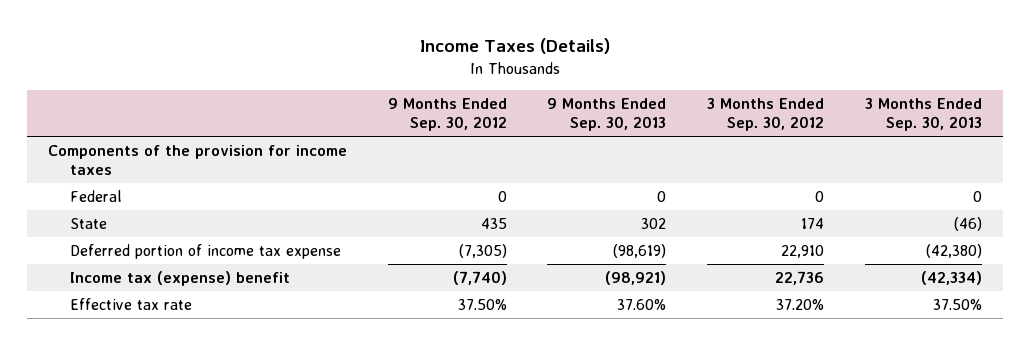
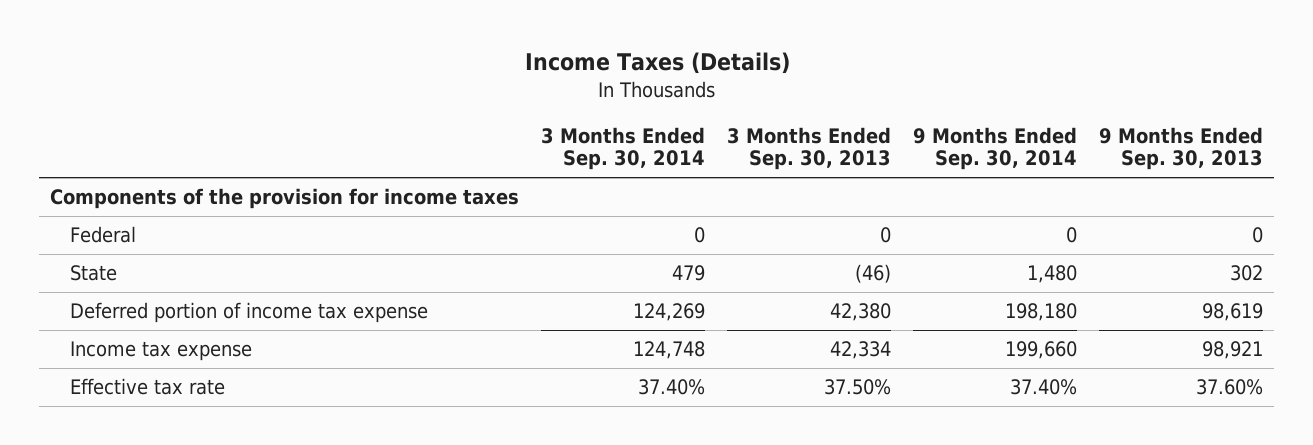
- | 9 Months Ended Sep. 30, 2012 | 9 Months Ended Sep. 30, 2013 | 3 Months Ended Sep. 30, 2012 | 3 Months Ended Sep. 30, 2013
+ | 3 Months Ended Sep. 30, 2014 | 3 Months Ended Sep. 30, 2013 | 9 Months Ended Sep. 30, 2014 | 9 Months Ended Sep. 30, 2013
- Deferred portion of income tax expense | (7,305) | (98,619) | 22,910 | (42,380)
- Income tax (expense) benefit | (7,740) | (98,921) | 22,736 | (42,334)
+ Deferred portion of income tax expense | 124,269 | 42,380 | 198,180 | 98,619
+ Income tax expense | 124,748 | 42,334 | 199,660 | 98,921

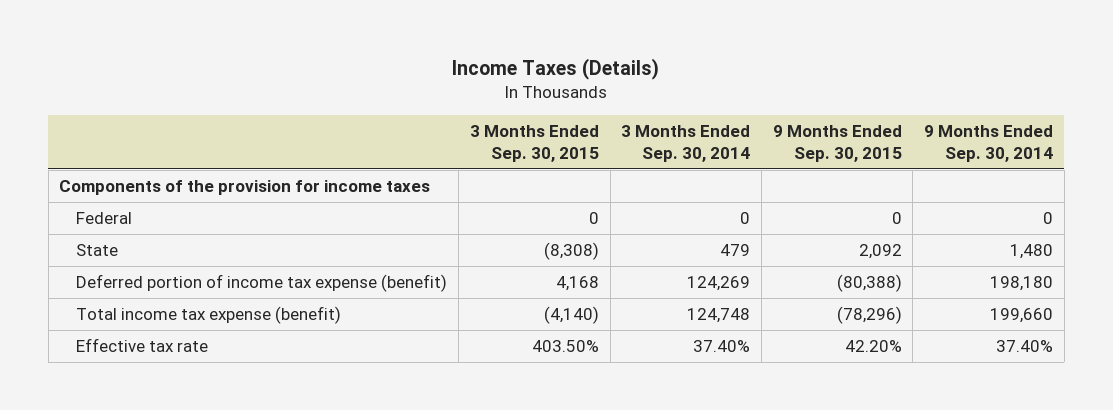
- | 3 Months Ended Sep. 30, 2014 | 3 Months Ended Sep. 30, 2013 | 9 Months Ended Sep. 30, 2014 | 9 Months Ended Sep. 30, 2013
+ | 3 Months Ended Sep. 30, 2015 | 3 Months Ended Sep. 30, 2014 | 9 Months Ended Sep. 30, 2015 | 9 Months Ended Sep. 30, 2014
- Deferred portion of income tax expense | 124,269 | 42,380 | 198,180 | 98,619
- Income tax expense | 124,748 | 42,334 | 199,660 | 98,921
+ Deferred portion of income tax expense (benefit) | 4,168 | 124,269 | (80,388) | 198,180
+ Total income tax expense (benefit) | (4,140) | 124,748 | (78,296) | 199,660

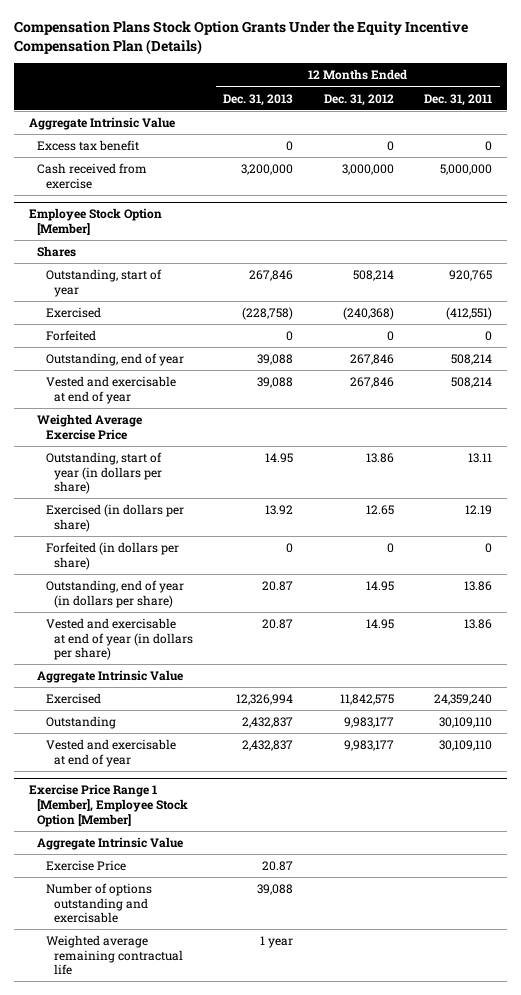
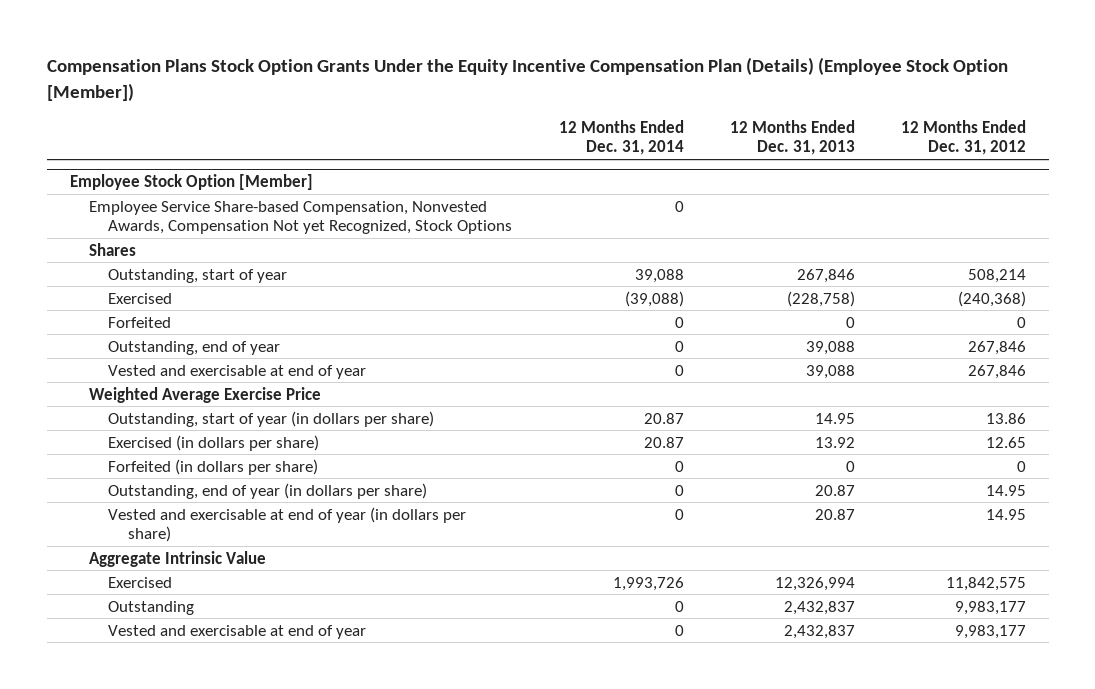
- Compensation Plans Stock Option Grants Under the Equity Incentive Compensation Plan (Details)
+ Compensation Plans Stock Option Grants Under the Equity Incentive Compensation Plan (Details) (Employee Stock Option [Member])
- | 12 Months Ended Dec. 31, 2013 | 12 Months Ended Dec. 31, 2012 | 12 Months Ended Dec. 31, 2011
+ | 12 Months Ended Dec. 31, 2014 | 12 Months Ended Dec. 31, 2013 | 12 Months Ended Dec. 31, 2012
- Aggregate Intrinsic Value
- Excess tax benefit | 0 | 0 | 0
- Cash received from exercise | 3,200,000 | 3,000,000 | 5,000,000
@ Employee Stock Option [Member]
+ Employee Service Share-based Compensation, Nonvested Awards, Compensation Not yet Recognized, Stock Options | 0 | |
- Exercise Price Range 1 [Member], Employee Stock Option [Member]
- Aggregate Intrinsic Value
- Exercise Price | 20.87 | |
- Number of options outstanding and exercisable | 39,088 | |
- Weighted average remaining contractual life | 1 year | |

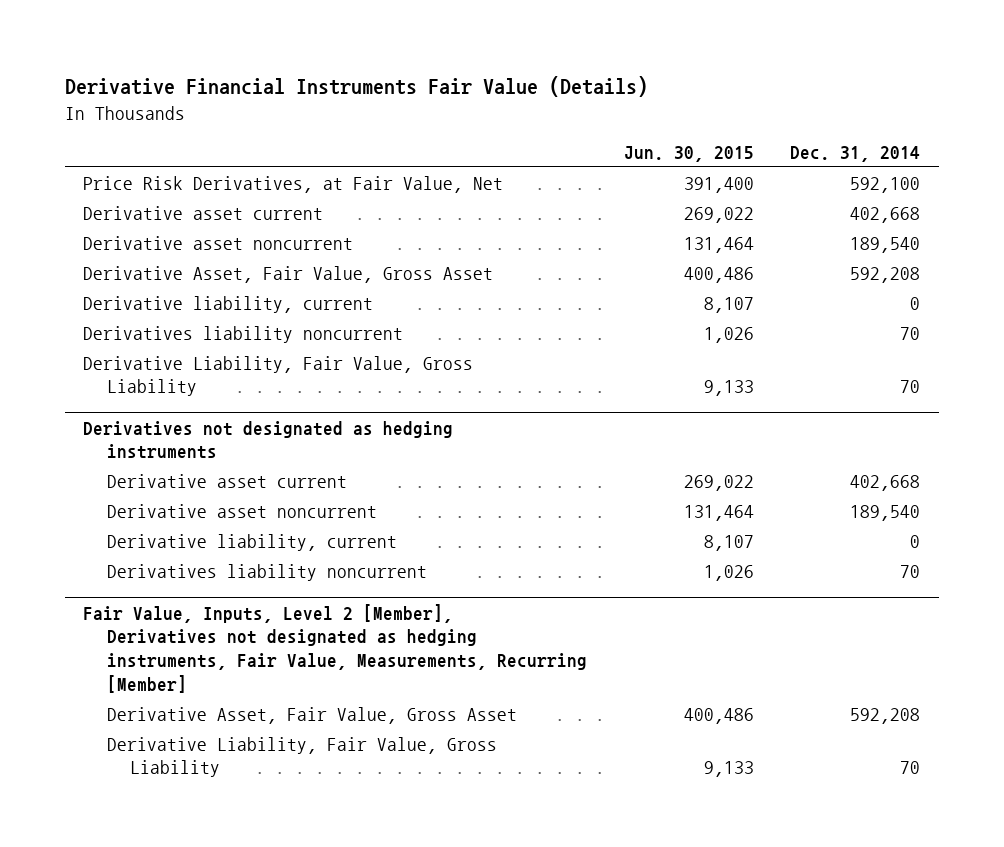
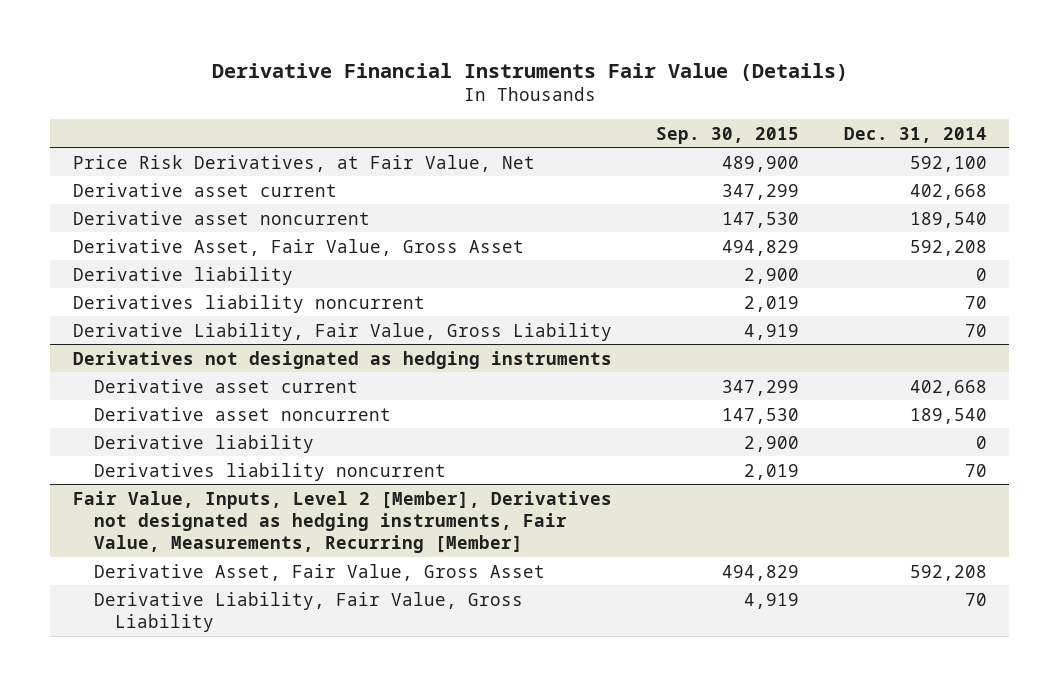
- | Jun. 30, 2015 | Dec. 31, 2014
+ | Sep. 30, 2015 | Dec. 31, 2014
- Derivative liability, current | 8,107 | 0
+ Derivative liability | 2,900 | 0
@ Derivatives not designated as hedging instruments
- Derivative liability, current | 8,107 | 0
+ Derivative liability | 2,900 | 0

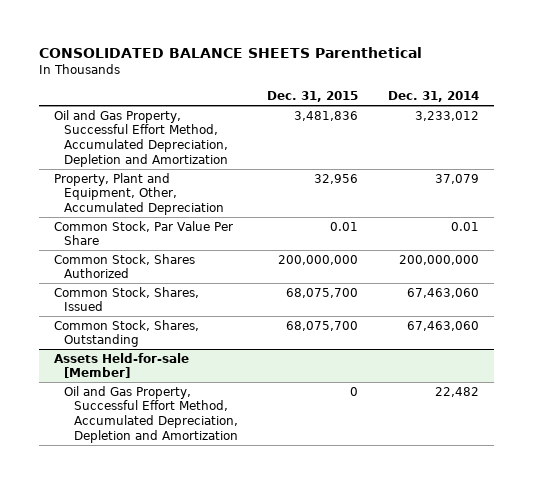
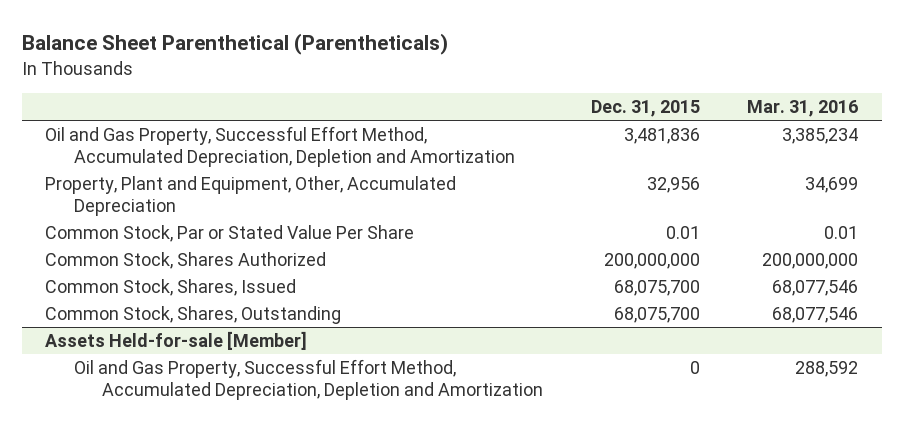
- CONSOLIDATED BALANCE SHEETS Parenthetical
+ Balance Sheet Parenthetical (Parentheticals)
- | Dec. 31, 2015 | Dec. 31, 2014
+ | Dec. 31, 2015 | Mar. 31, 2016
- Common Stock, Par Value Per Share | 0.01 | 0.01
+ Common Stock, Par or Stated Value Per Share | 0.01 | 0.01

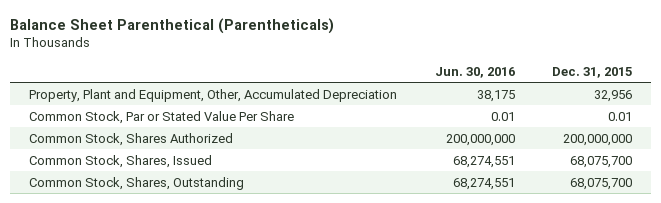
- | Dec. 31, 2015 | Mar. 31, 2016
+ | Jun. 30, 2016 | Dec. 31, 2015
- Oil and Gas Property, Successful Effort Method, Accumulated Depreciation, Depletion and Amortization | 3,481,836 | 3,385,234
- Assets Held-for-sale [Member]
- Oil and Gas Property, Successful Effort Method, Accumulated Depreciation, Depletion and Amortization | 0 | 288,592

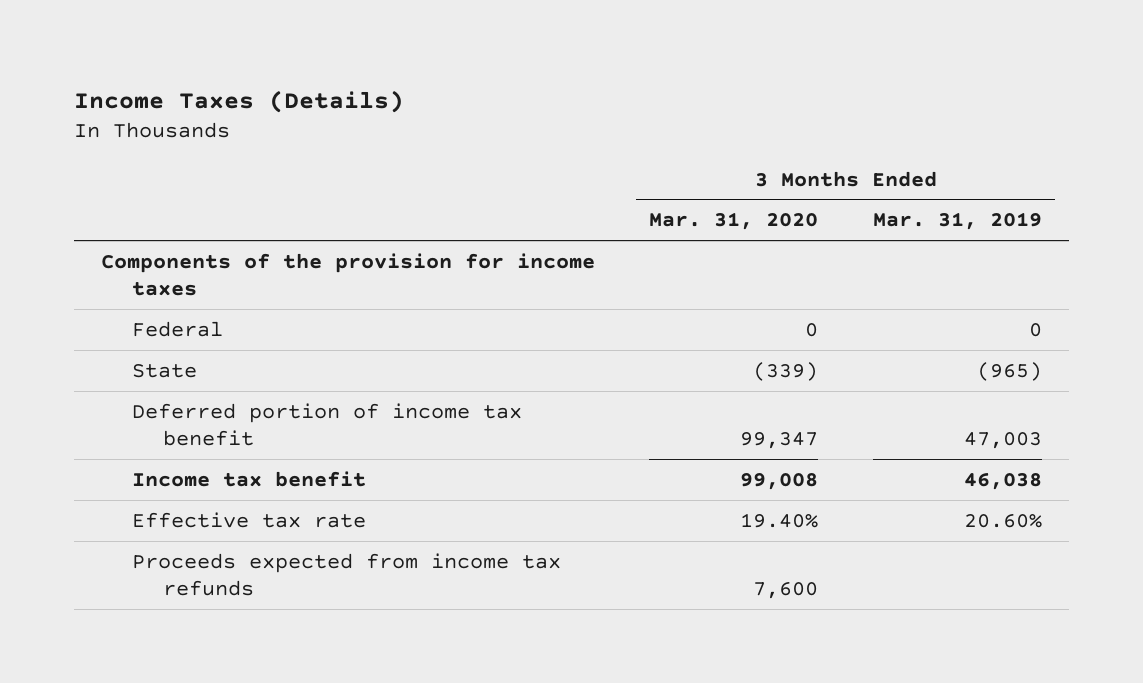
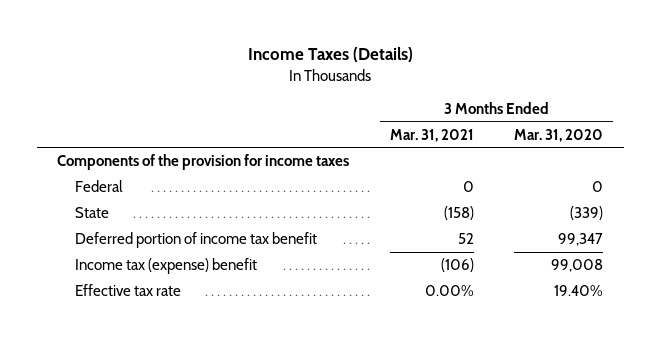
- | 3 Months Ended Mar. 31, 2020 | 3 Months Ended Mar. 31, 2019
+ | 3 Months Ended Mar. 31, 2021 | 3 Months Ended Mar. 31, 2020
- Income tax benefit | 99,008 | 46,038
+ Income tax (expense) benefit | (106) | 99,008
- Proceeds expected from income tax refunds | 7,600 |

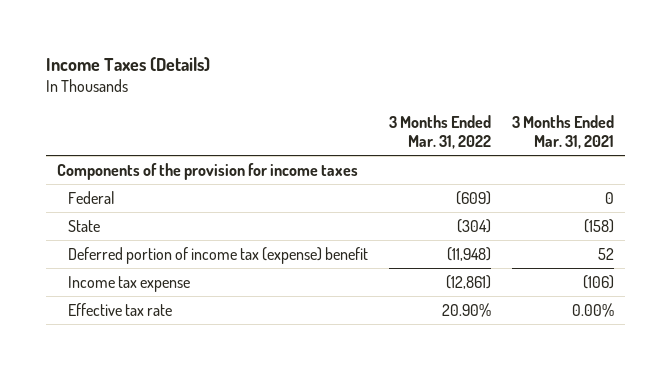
- | 3 Months Ended Mar. 31, 2021 | 3 Months Ended Mar. 31, 2020
+ | 3 Months Ended Mar. 31, 2022 | 3 Months Ended Mar. 31, 2021
- Deferred portion of income tax benefit | 52 | 99,347
- Income tax (expense) benefit | (106) | 99,008
+ Deferred portion of income tax (expense) benefit | (11,948) | 52
+ Income tax expense | (12,861) | (106)

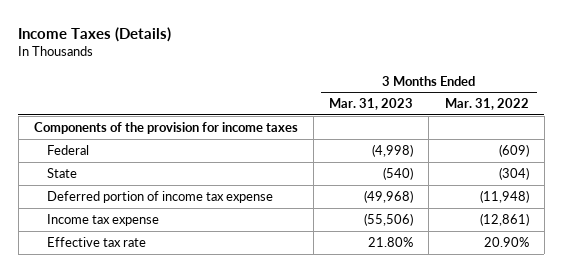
- | 3 Months Ended Mar. 31, 2022 | 3 Months Ended Mar. 31, 2021
+ | 3 Months Ended Mar. 31, 2023 | 3 Months Ended Mar. 31, 2022
- Deferred portion of income tax (expense) benefit | (11,948) | 52
+ Deferred portion of income tax expense | (49,968) | (11,948)

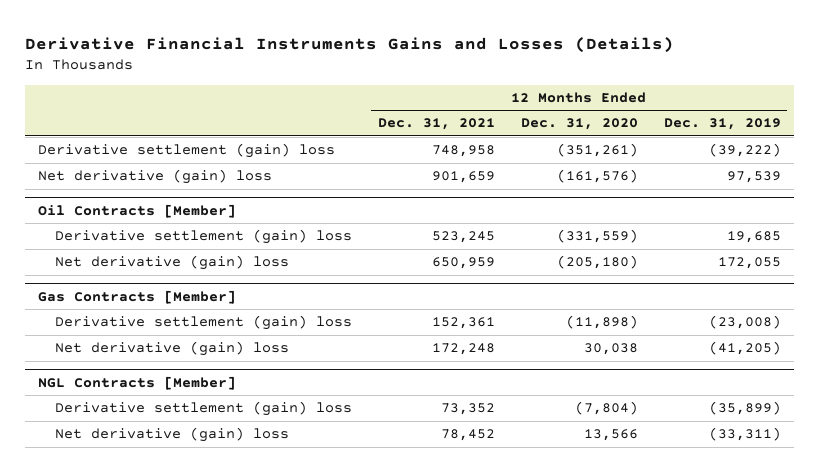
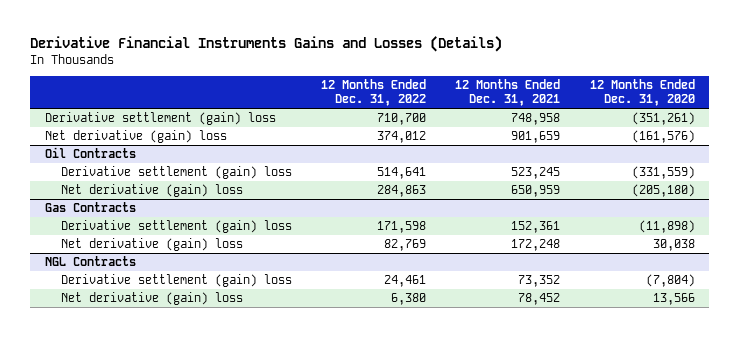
- | 12 Months Ended Dec. 31, 2021 | 12 Months Ended Dec. 31, 2020 | 12 Months Ended Dec. 31, 2019
+ | 12 Months Ended Dec. 31, 2022 | 12 Months Ended Dec. 31, 2021 | 12 Months Ended Dec. 31, 2020
- Oil Contracts [Member]
+ Oil Contracts
- Gas Contracts [Member]
+ Gas Contracts
- NGL Contracts [Member]
+ NGL Contracts

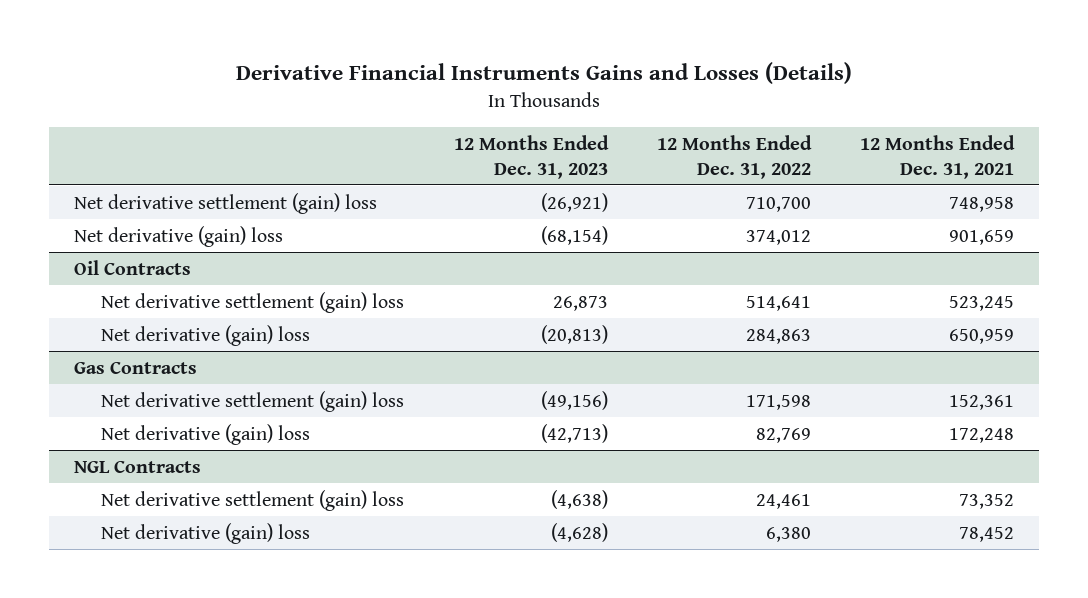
- | 12 Months Ended Dec. 31, 2022 | 12 Months Ended Dec. 31, 2021 | 12 Months Ended Dec. 31, 2020
+ | 12 Months Ended Dec. 31, 2023 | 12 Months Ended Dec. 31, 2022 | 12 Months Ended Dec. 31, 2021
- Derivative settlement (gain) loss | 710,700 | 748,958 | (351,261)
+ Net derivative settlement (gain) loss | (26,921) | 710,700 | 748,958
@ Oil Contracts
- Derivative settlement (gain) loss | 514,641 | 523,245 | (331,559)
+ Net derivative settlement (gain) loss | 26,873 | 514,641 | 523,245
@ Gas Contracts
- Derivative settlement (gain) loss | 171,598 | 152,361 | (11,898)
+ Net derivative settlement (gain) loss | (49,156) | 171,598 | 152,361
@ NGL Contracts
- Derivative settlement (gain) loss | 24,461 | 73,352 | (7,804)
+ Net derivative settlement (gain) loss | (4,638) | 24,461 | 73,352

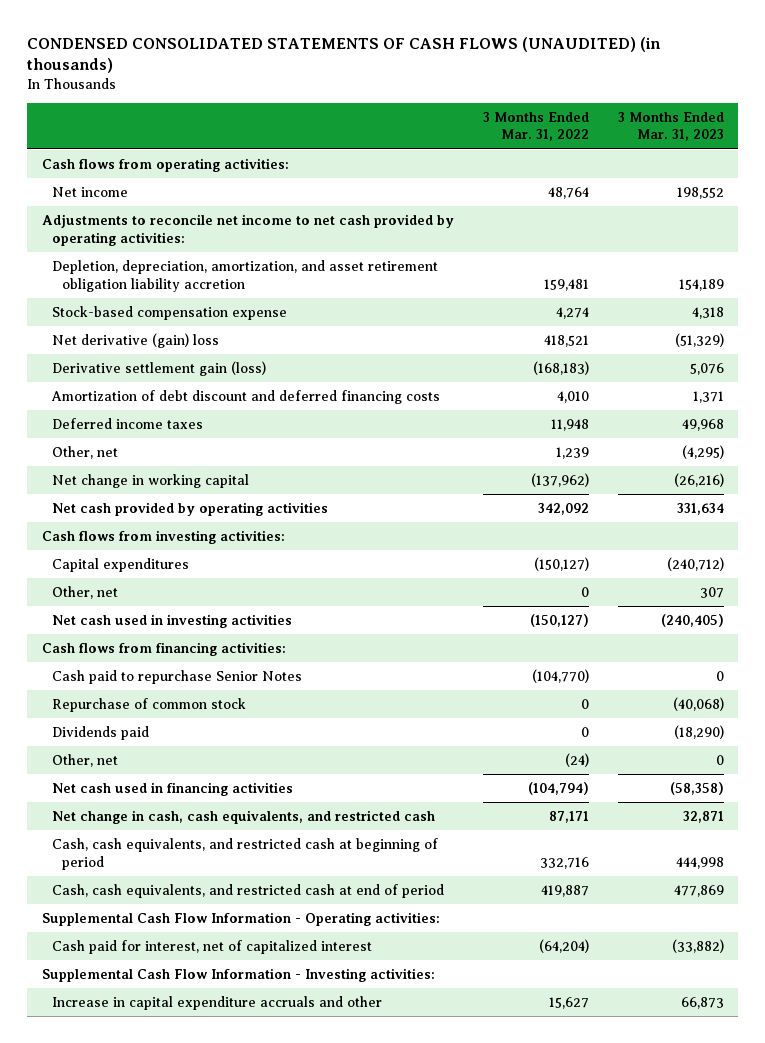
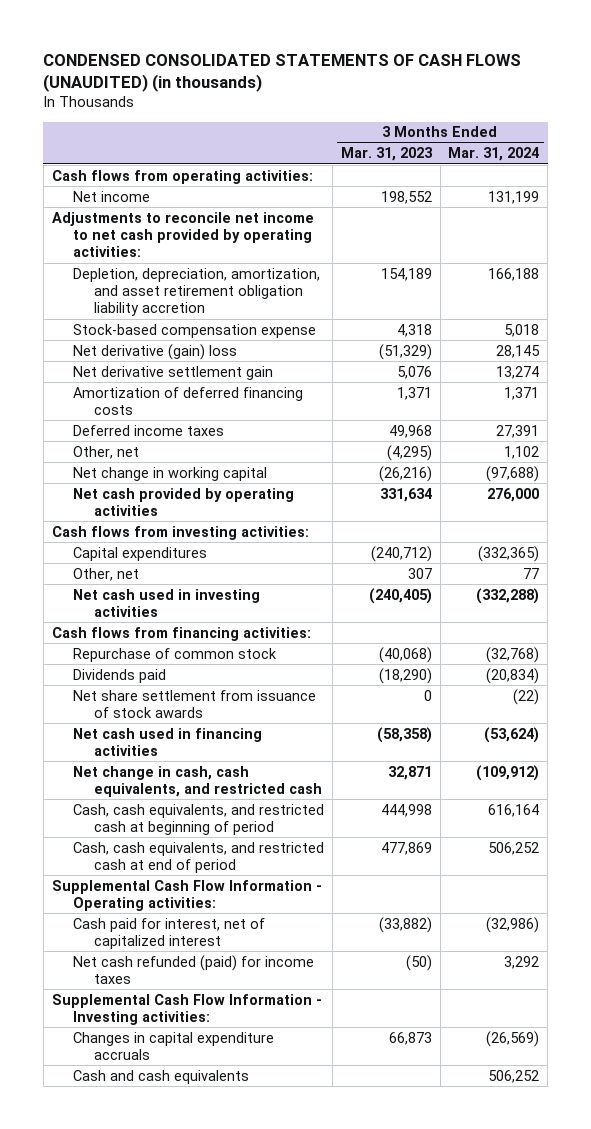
- | 3 Months Ended Mar. 31, 2022 | 3 Months Ended Mar. 31, 2023
+ | 3 Months Ended Mar. 31, 2023 | 3 Months Ended Mar. 31, 2024
- Derivative settlement gain (loss) | (168,183) | 5,076
- Amortization of debt discount and deferred financing costs | 4,010 | 1,371
+ Net derivative settlement gain | 5,076 | 13,274
+ Amortization of deferred financing costs | 1,371 | 1,371
- Cash paid to repurchase Senior Notes | (104,770) | 0
- Other, net | (24) | 0
+ Net share settlement from issuance of stock awards | 0 | (22)
+ Net cash refunded (paid) for income taxes | (50) | 3,292
- Increase in capital expenditure accruals and other | 15,627 | 66,873
+ Changes in capital expenditure accruals | 66,873 | (26,569)
+ Cash and cash equivalents | | 506,252

